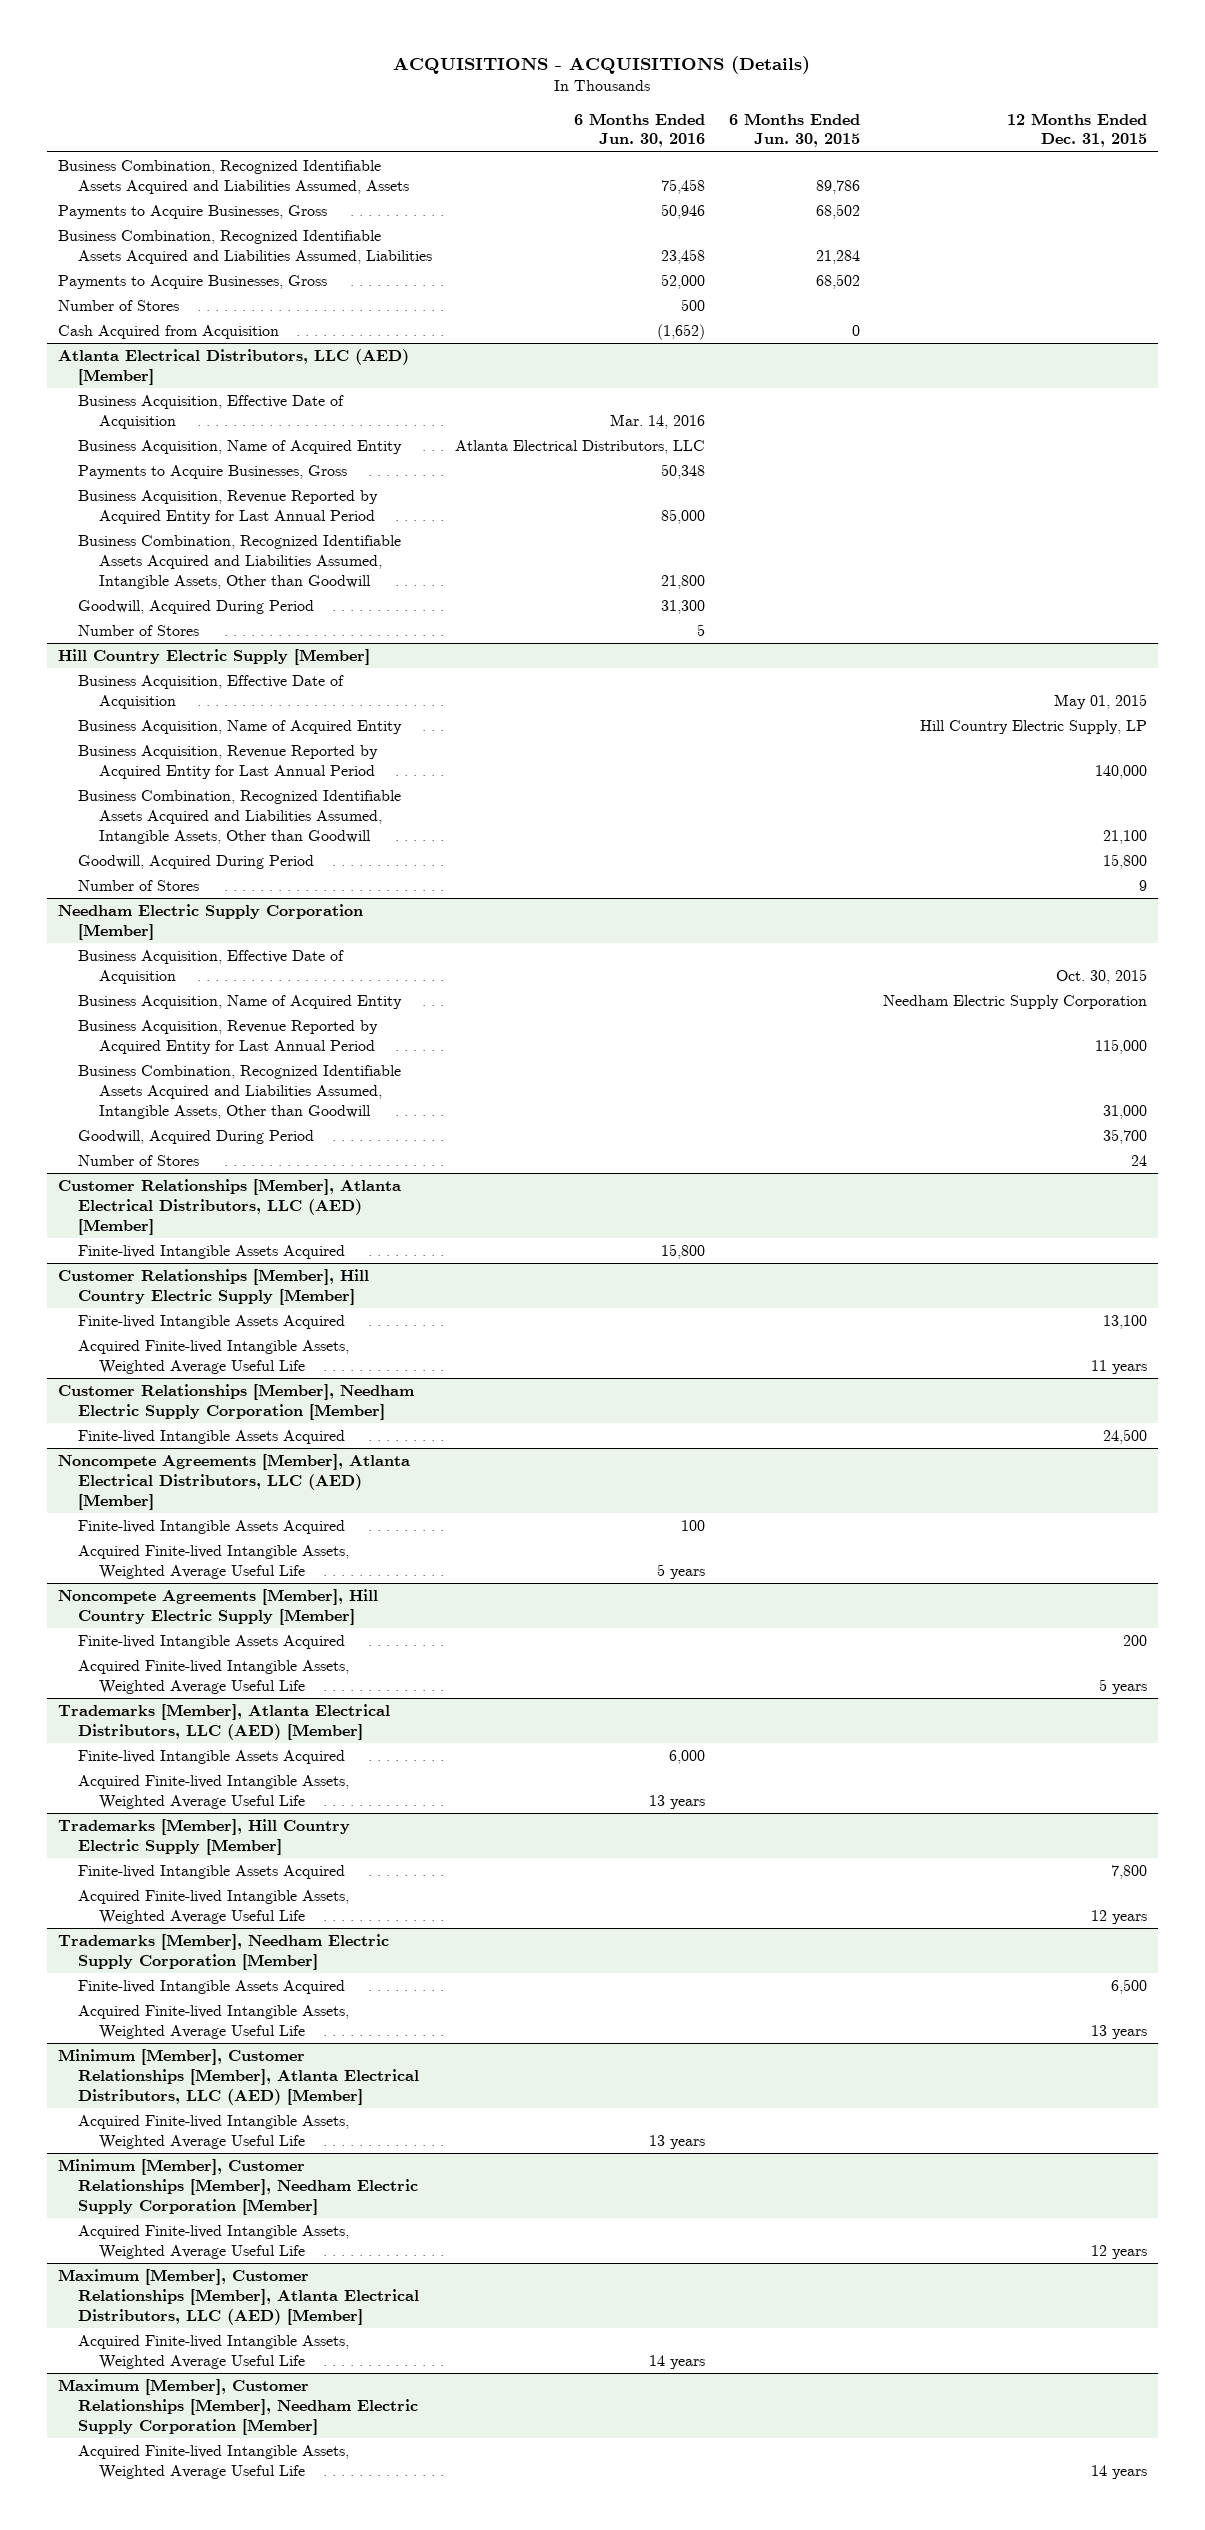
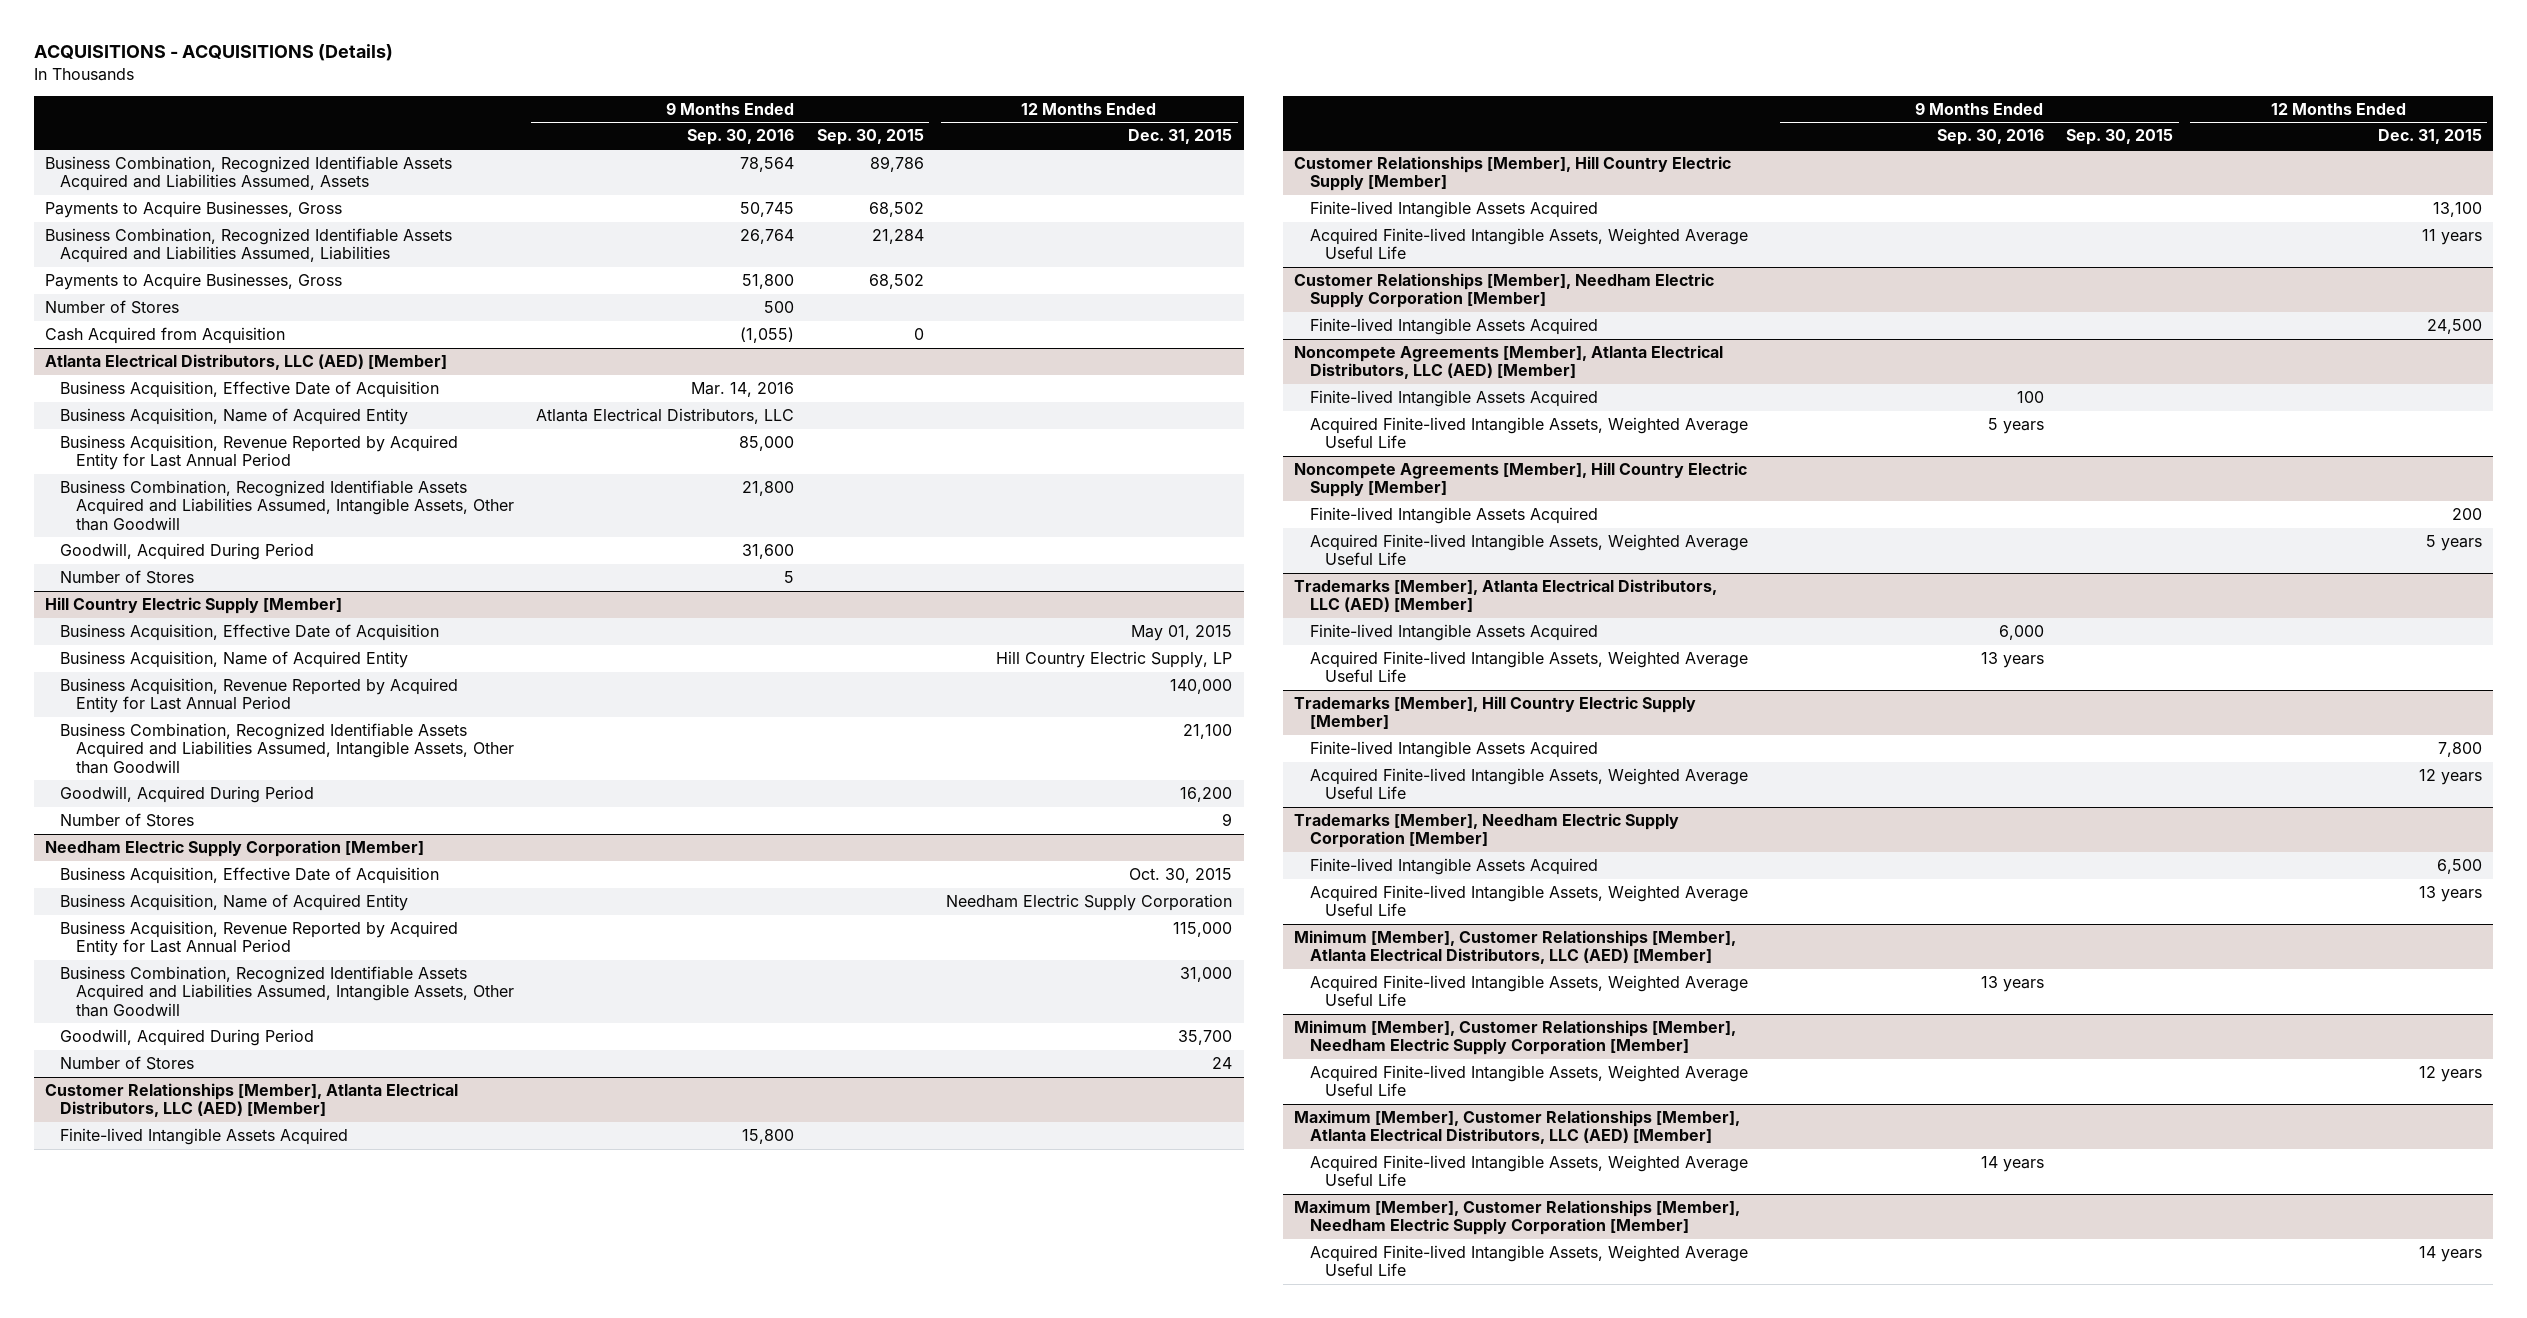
- | 6 Months Ended Jun. 30, 2016 | 6 Months Ended Jun. 30, 2015 | 12 Months Ended Dec. 31, 2015
+ | 9 Months Ended Sep. 30, 2016 | 9 Months Ended Sep. 30, 2015 | 12 Months Ended Dec. 31, 2015
@ Atlanta Electrical Distributors, LLC (AED) [Member]
- Payments to Acquire Businesses, Gross | 50,348 | |
@ Hill Country Electric Supply [Member]
- Goodwill, Acquired During Period | | | 15,800
+ Goodwill, Acquired During Period | | | 16,200

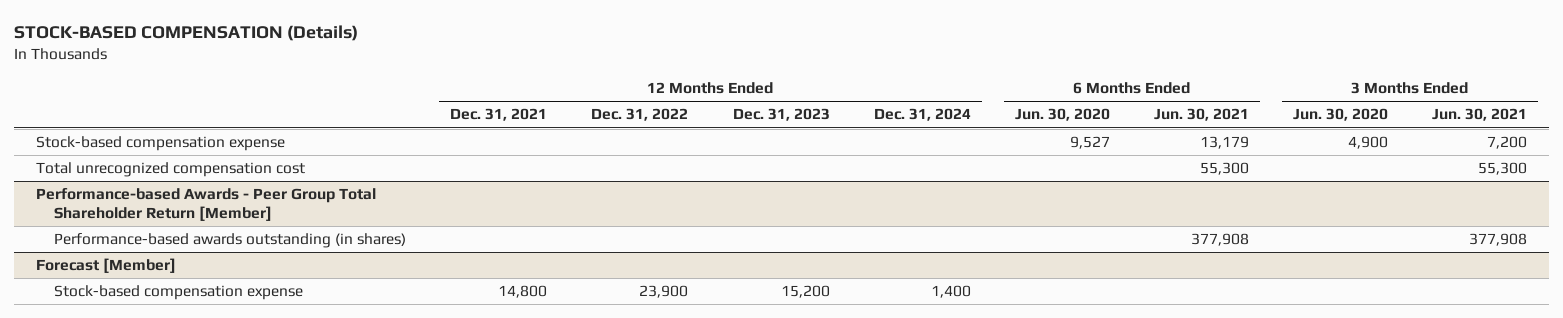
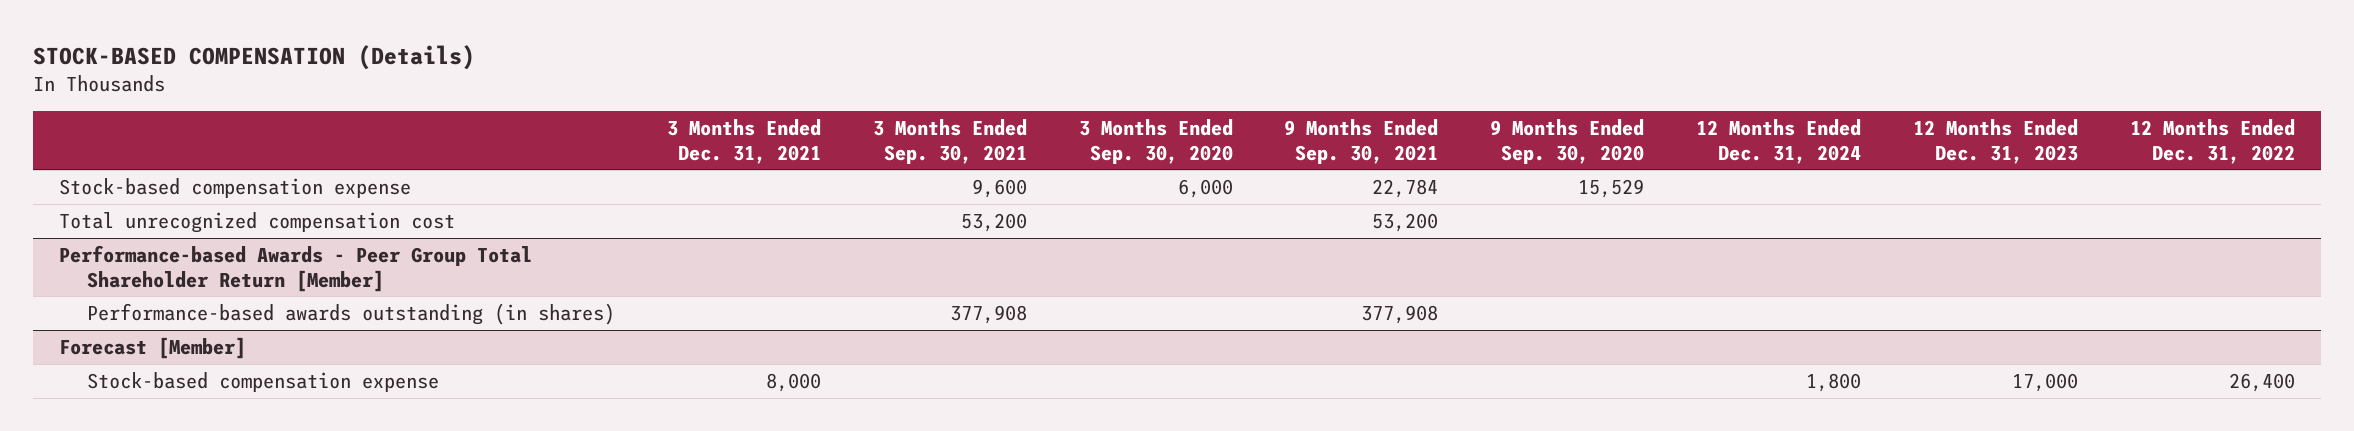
- | 12 Months Ended Dec. 31, 2021 | 12 Months Ended Dec. 31, 2022 | 12 Months Ended Dec. 31, 2023 | 12 Months Ended Dec. 31, 2024 | 6 Months Ended Jun. 30, 2020 | 6 Months Ended Jun. 30, 2021 | 3 Months Ended Jun. 30, 2020 | 3 Months Ended Jun. 30, 2021
+ | 3 Months Ended Dec. 31, 2021 | 3 Months Ended Sep. 30, 2021 | 3 Months Ended Sep. 30, 2020 | 9 Months Ended Sep. 30, 2021 | 9 Months Ended Sep. 30, 2020 | 12 Months Ended Dec. 31, 2024 | 12 Months Ended Dec. 31, 2023 | 12 Months Ended Dec. 31, 2022
@ Forecast [Member]
- Stock-based compensation expense | 14,800 | 23,900 | 15,200 | 1,400 | | | |
+ Stock-based compensation expense | 8,000 | | | | | 1,800 | 17,000 | 26,400

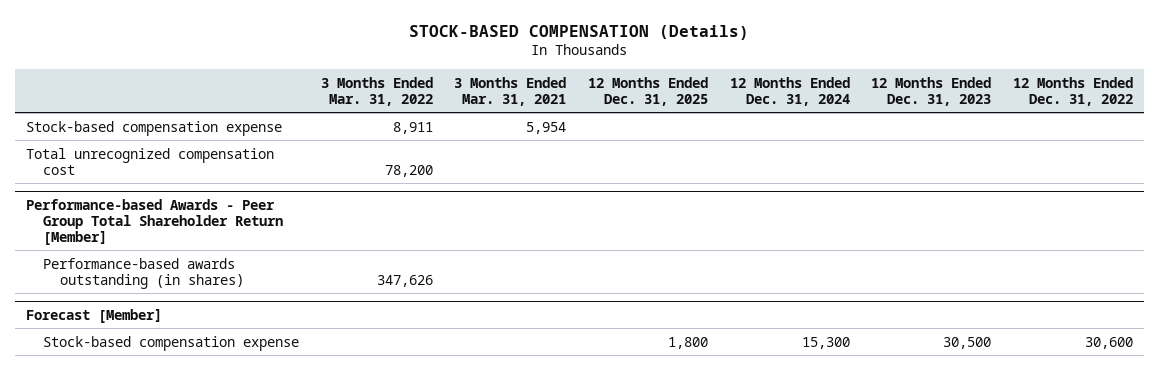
- | 3 Months Ended Dec. 31, 2021 | 3 Months Ended Sep. 30, 2021 | 3 Months Ended Sep. 30, 2020 | 9 Months Ended Sep. 30, 2021 | 9 Months Ended Sep. 30, 2020 | 12 Months Ended Dec. 31, 2024 | 12 Months Ended Dec. 31, 2023 | 12 Months Ended Dec. 31, 2022
+ | 3 Months Ended Mar. 31, 2022 | 3 Months Ended Mar. 31, 2021 | 12 Months Ended Dec. 31, 2025 | 12 Months Ended Dec. 31, 2024 | 12 Months Ended Dec. 31, 2023 | 12 Months Ended Dec. 31, 2022
@ Forecast [Member]
- Stock-based compensation expense | 8,000 | | | | | 1,800 | 17,000 | 26,400
+ Stock-based compensation expense | | | 1,800 | 15,300 | 30,500 | 30,600

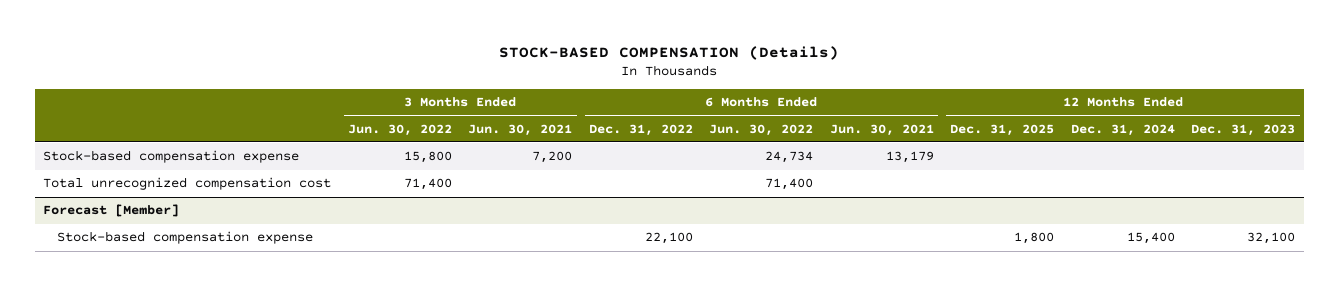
- | 3 Months Ended Mar. 31, 2022 | 3 Months Ended Mar. 31, 2021 | 12 Months Ended Dec. 31, 2025 | 12 Months Ended Dec. 31, 2024 | 12 Months Ended Dec. 31, 2023 | 12 Months Ended Dec. 31, 2022
+ | 3 Months Ended Jun. 30, 2022 | 3 Months Ended Jun. 30, 2021 | 6 Months Ended Dec. 31, 2022 | 6 Months Ended Jun. 30, 2022 | 6 Months Ended Jun. 30, 2021 | 12 Months Ended Dec. 31, 2025 | 12 Months Ended Dec. 31, 2024 | 12 Months Ended Dec. 31, 2023
- Performance-based Awards - Peer Group Total Shareholder Return [Member]
- Performance-based awards outstanding (in shares) | 347,626 | | | | |
@ Forecast [Member]
- Stock-based compensation expense | | | 1,800 | 15,300 | 30,500 | 30,600
+ Stock-based compensation expense | | | 22,100 | | | 1,800 | 15,400 | 32,100

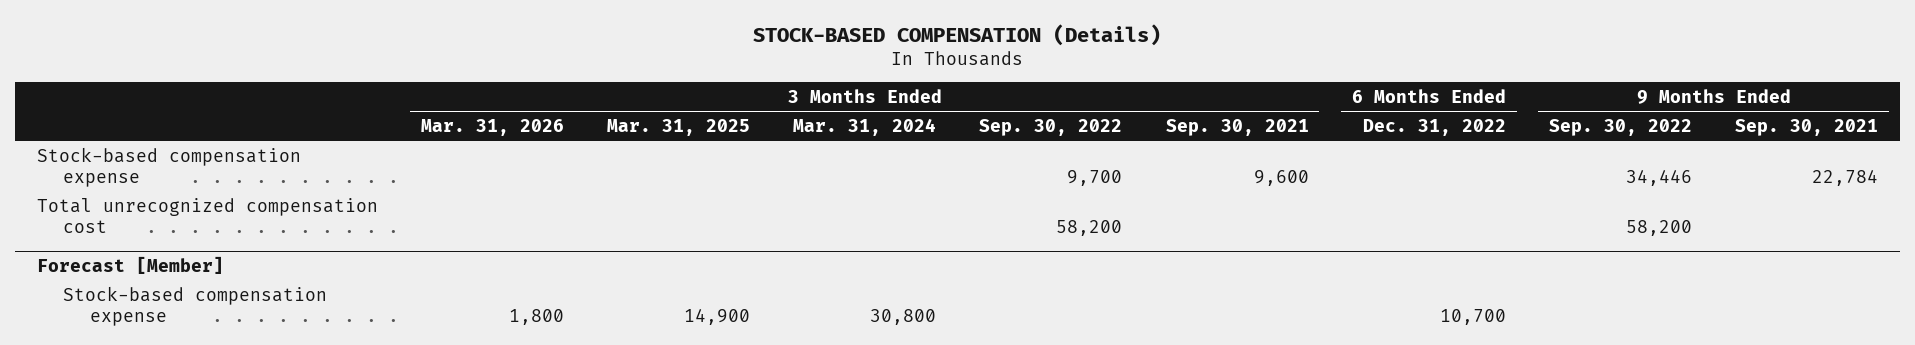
- | 3 Months Ended Jun. 30, 2022 | 3 Months Ended Jun. 30, 2021 | 6 Months Ended Dec. 31, 2022 | 6 Months Ended Jun. 30, 2022 | 6 Months Ended Jun. 30, 2021 | 12 Months Ended Dec. 31, 2025 | 12 Months Ended Dec. 31, 2024 | 12 Months Ended Dec. 31, 2023
+ | 3 Months Ended Mar. 31, 2026 | 3 Months Ended Mar. 31, 2025 | 3 Months Ended Mar. 31, 2024 | 3 Months Ended Sep. 30, 2022 | 3 Months Ended Sep. 30, 2021 | 6 Months Ended Dec. 31, 2022 | 9 Months Ended Sep. 30, 2022 | 9 Months Ended Sep. 30, 2021
@ Forecast [Member]
- Stock-based compensation expense | | | 22,100 | | | 1,800 | 15,400 | 32,100
+ Stock-based compensation expense | 1,800 | 14,900 | 30,800 | | | 10,700 | |

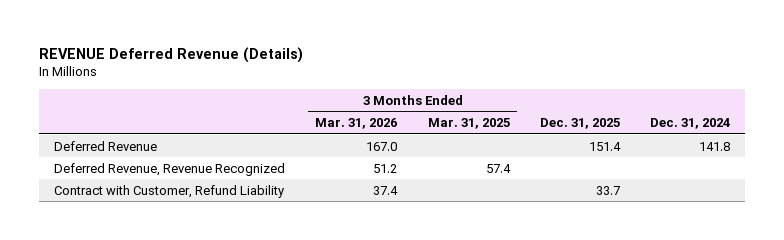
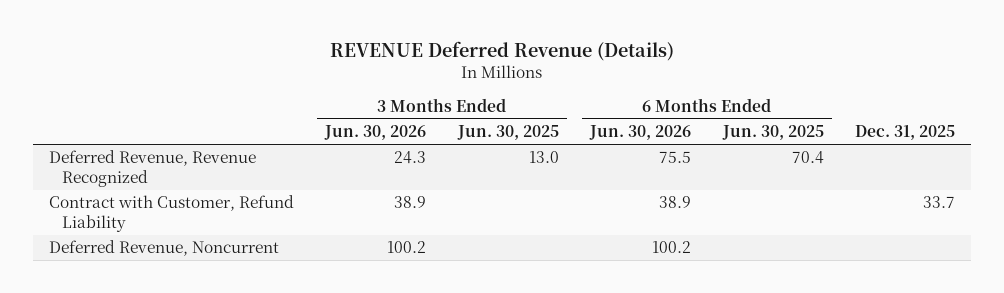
- | 3 Months Ended Mar. 31, 2026 | 3 Months Ended Mar. 31, 2025 | Dec. 31, 2025 | Dec. 31, 2024
+ | 3 Months Ended Jun. 30, 2026 | 3 Months Ended Jun. 30, 2025 | 6 Months Ended Jun. 30, 2026 | 6 Months Ended Jun. 30, 2025 | Dec. 31, 2025
- Deferred Revenue | 167.0 | | 151.4 | 141.8
+ Deferred Revenue, Noncurrent | 100.2 | | 100.2 | |

